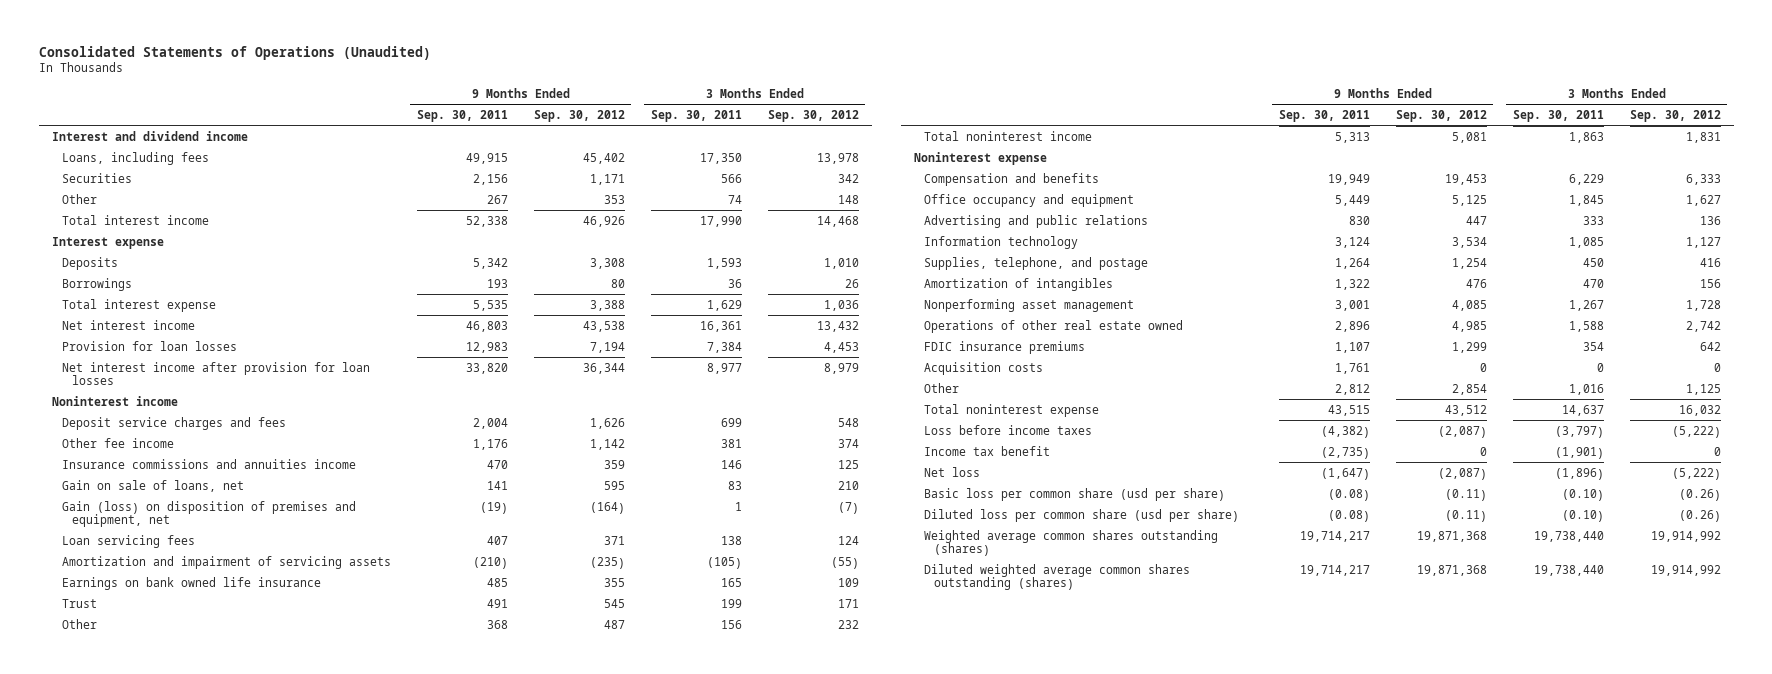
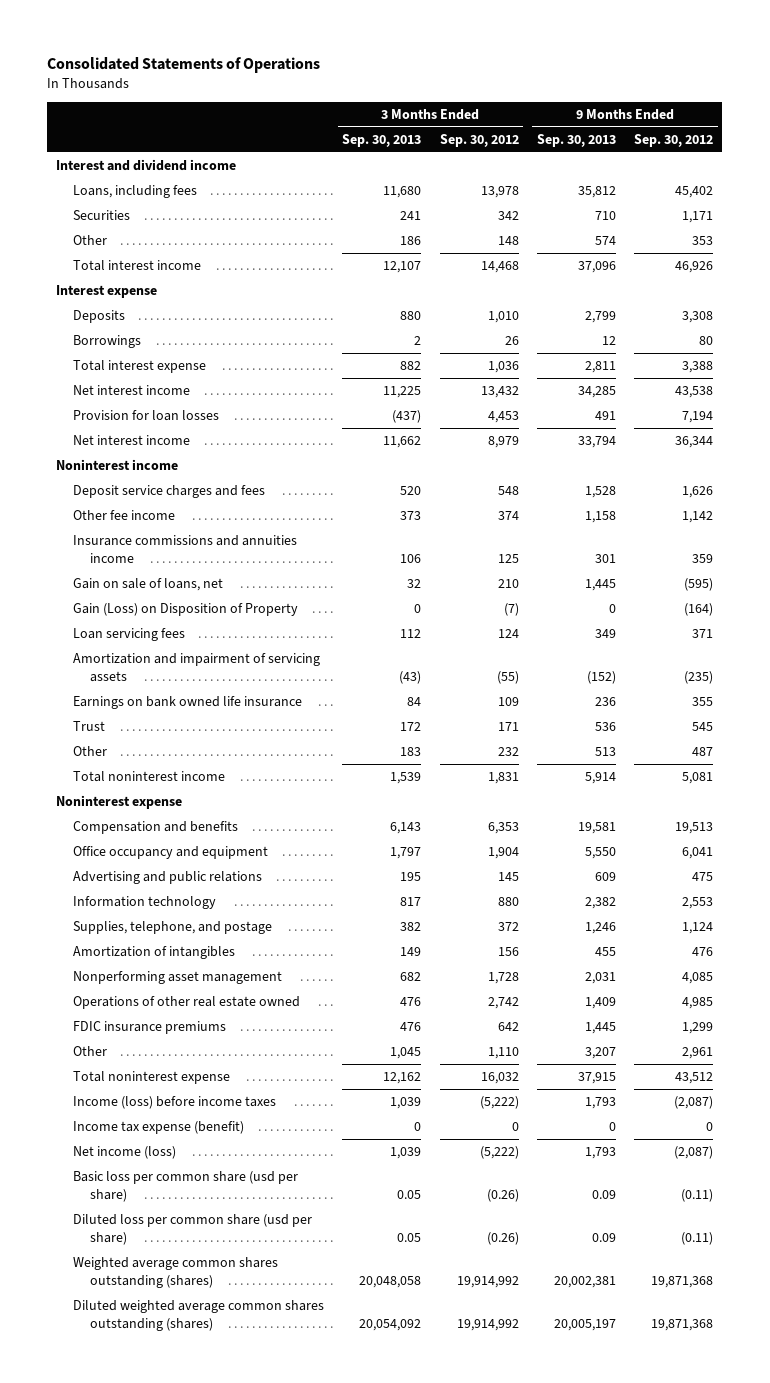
- Consolidated Statements of Operations (Unaudited)
+ Consolidated Statements of Operations
- | 9 Months Ended Sep. 30, 2011 | 9 Months Ended Sep. 30, 2012 | 3 Months Ended Sep. 30, 2011 | 3 Months Ended Sep. 30, 2012
+ | 3 Months Ended Sep. 30, 2013 | 3 Months Ended Sep. 30, 2012 | 9 Months Ended Sep. 30, 2013 | 9 Months Ended Sep. 30, 2012
- Net interest income after provision for loan losses | 33,820 | 36,344 | 8,977 | 8,979
+ Net interest income | 11,662 | 8,979 | 33,794 | 36,344
- Gain on sale of loans, net | 141 | 595 | 83 | 210
- Gain (loss) on disposition of premises and equipment, net | (19) | (164) | 1 | (7)
+ Gain on sale of loans, net | 32 | 210 | 1,445 | (595)
+ Gain (Loss) on Disposition of Property | 0 | (7) | 0 | (164)
- Compensation and benefits | 19,949 | 19,453 | 6,229 | 6,333
- Office occupancy and equipment | 5,449 | 5,125 | 1,845 | 1,627
- Advertising and public relations | 830 | 447 | 333 | 136
- Information technology | 3,124 | 3,534 | 1,085 | 1,127
- Supplies, telephone, and postage | 1,264 | 1,254 | 450 | 416
+ Compensation and benefits | 6,143 | 6,353 | 19,581 | 19,513
+ Office occupancy and equipment | 1,797 | 1,904 | 5,550 | 6,041
+ Advertising and public relations | 195 | 145 | 609 | 475
+ Information technology | 817 | 880 | 2,382 | 2,553
+ Supplies, telephone, and postage | 382 | 372 | 1,246 | 1,124
- Acquisition costs | 1,761 | 0 | 0 | 0
- Other | 2,812 | 2,854 | 1,016 | 1,125
+ Other | 1,045 | 1,110 | 3,207 | 2,961
- Loss before income taxes | (4,382) | (2,087) | (3,797) | (5,222)
- Income tax benefit | (2,735) | 0 | (1,901) | 0
- Net loss | (1,647) | (2,087) | (1,896) | (5,222)
+ Income (loss) before income taxes | 1,039 | (5,222) | 1,793 | (2,087)
+ Income tax expense (benefit) | 0 | 0 | 0 | 0
+ Net income (loss) | 1,039 | (5,222) | 1,793 | (2,087)

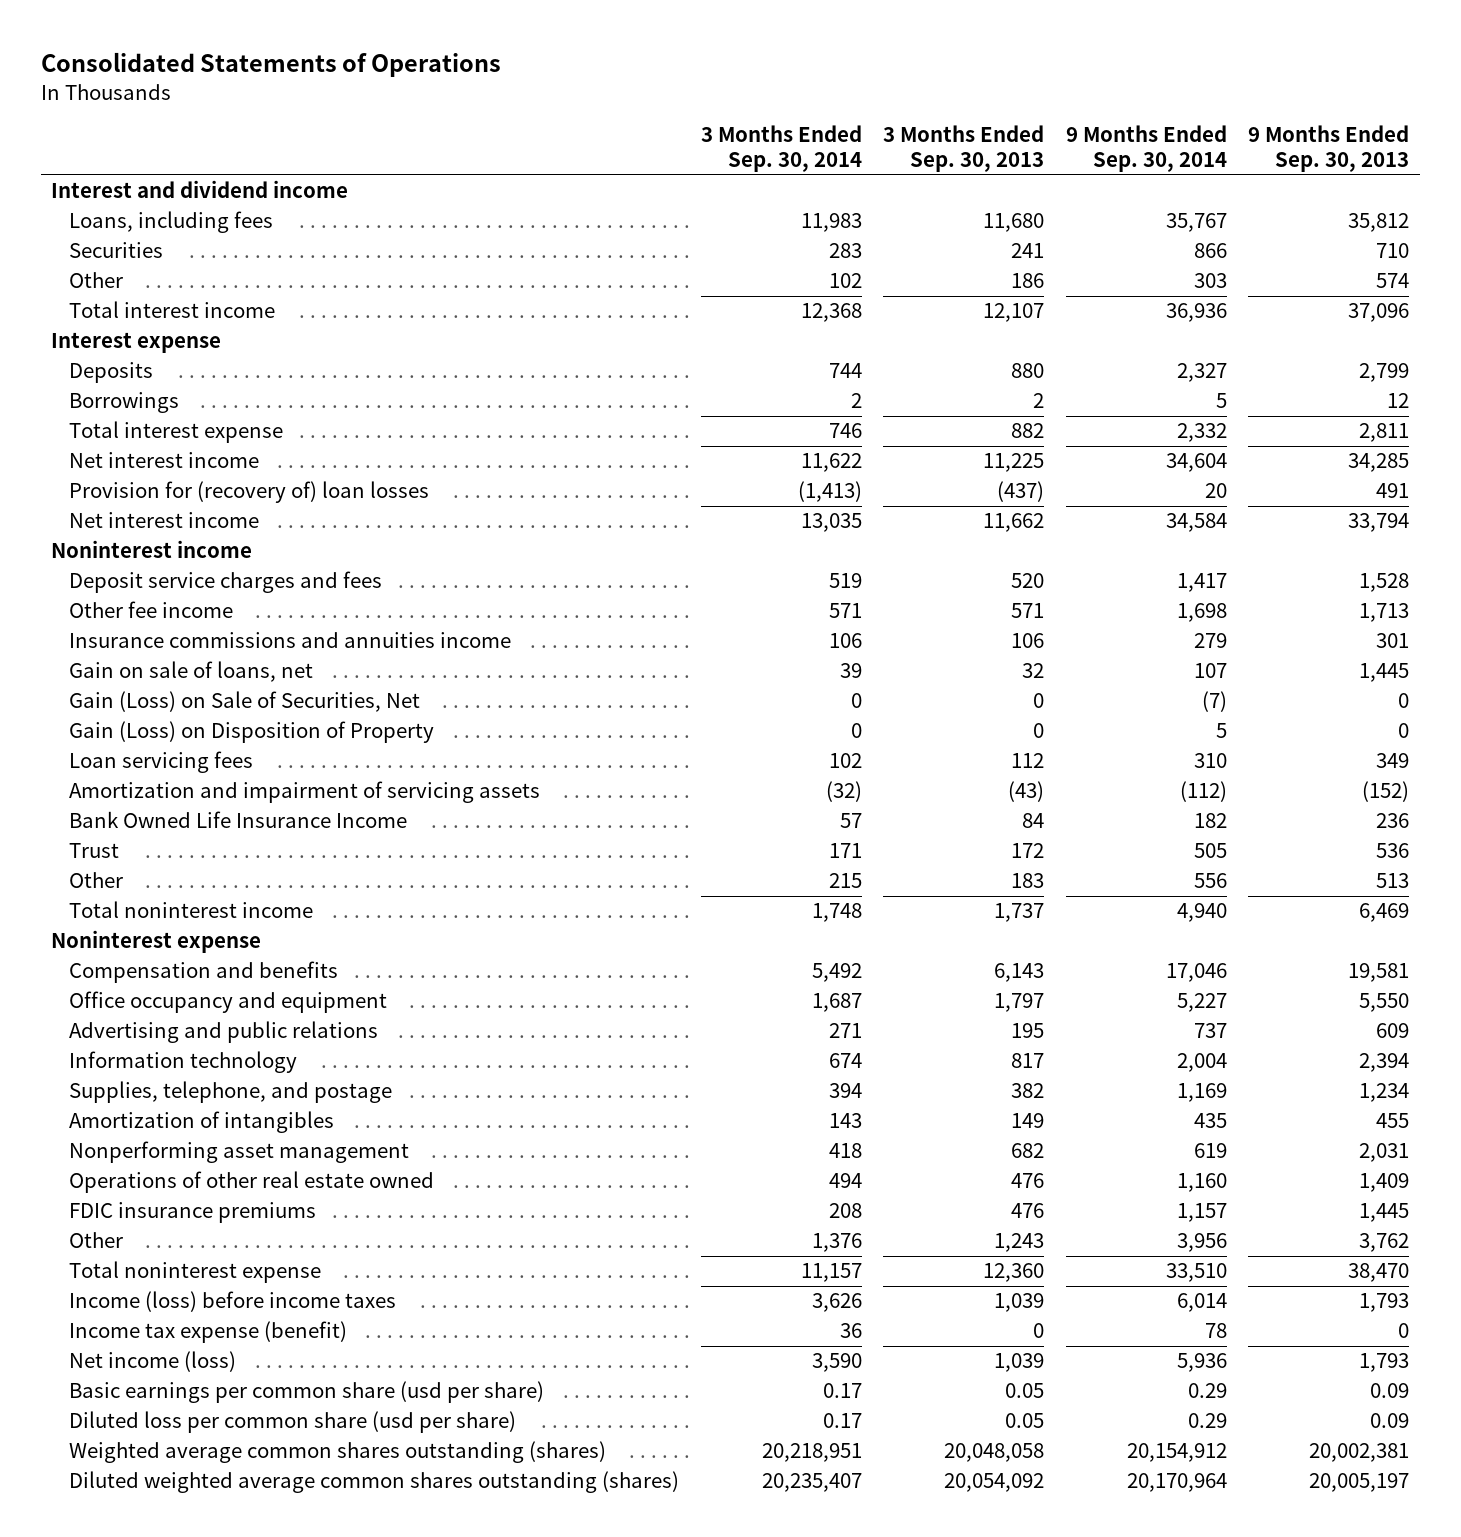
- | 3 Months Ended Sep. 30, 2013 | 3 Months Ended Sep. 30, 2012 | 9 Months Ended Sep. 30, 2013 | 9 Months Ended Sep. 30, 2012
+ | 3 Months Ended Sep. 30, 2014 | 3 Months Ended Sep. 30, 2013 | 9 Months Ended Sep. 30, 2014 | 9 Months Ended Sep. 30, 2013
- Provision for loan losses | (437) | 4,453 | 491 | 7,194
+ Provision for (recovery of) loan losses | (1,413) | (437) | 20 | 491
- Other fee income | 373 | 374 | 1,158 | 1,142
+ Other fee income | 571 | 571 | 1,698 | 1,713
+ Gain (Loss) on Sale of Securities, Net | 0 | 0 | (7) | 0
- Earnings on bank owned life insurance | 84 | 109 | 236 | 355
+ Bank Owned Life Insurance Income | 57 | 84 | 182 | 236
- Total noninterest income | 1,539 | 1,831 | 5,914 | 5,081
+ Total noninterest income | 1,748 | 1,737 | 4,940 | 6,469
- Information technology | 817 | 880 | 2,382 | 2,553
- Supplies, telephone, and postage | 382 | 372 | 1,246 | 1,124
+ Information technology | 674 | 817 | 2,004 | 2,394
+ Supplies, telephone, and postage | 394 | 382 | 1,169 | 1,234
- Other | 1,045 | 1,110 | 3,207 | 2,961
- Total noninterest expense | 12,162 | 16,032 | 37,915 | 43,512
+ Other | 1,376 | 1,243 | 3,956 | 3,762
+ Total noninterest expense | 11,157 | 12,360 | 33,510 | 38,470
- Basic loss per common share (usd per share) | 0.05 | (0.26) | 0.09 | (0.11)
+ Basic earnings per common share (usd per share) | 0.17 | 0.05 | 0.29 | 0.09

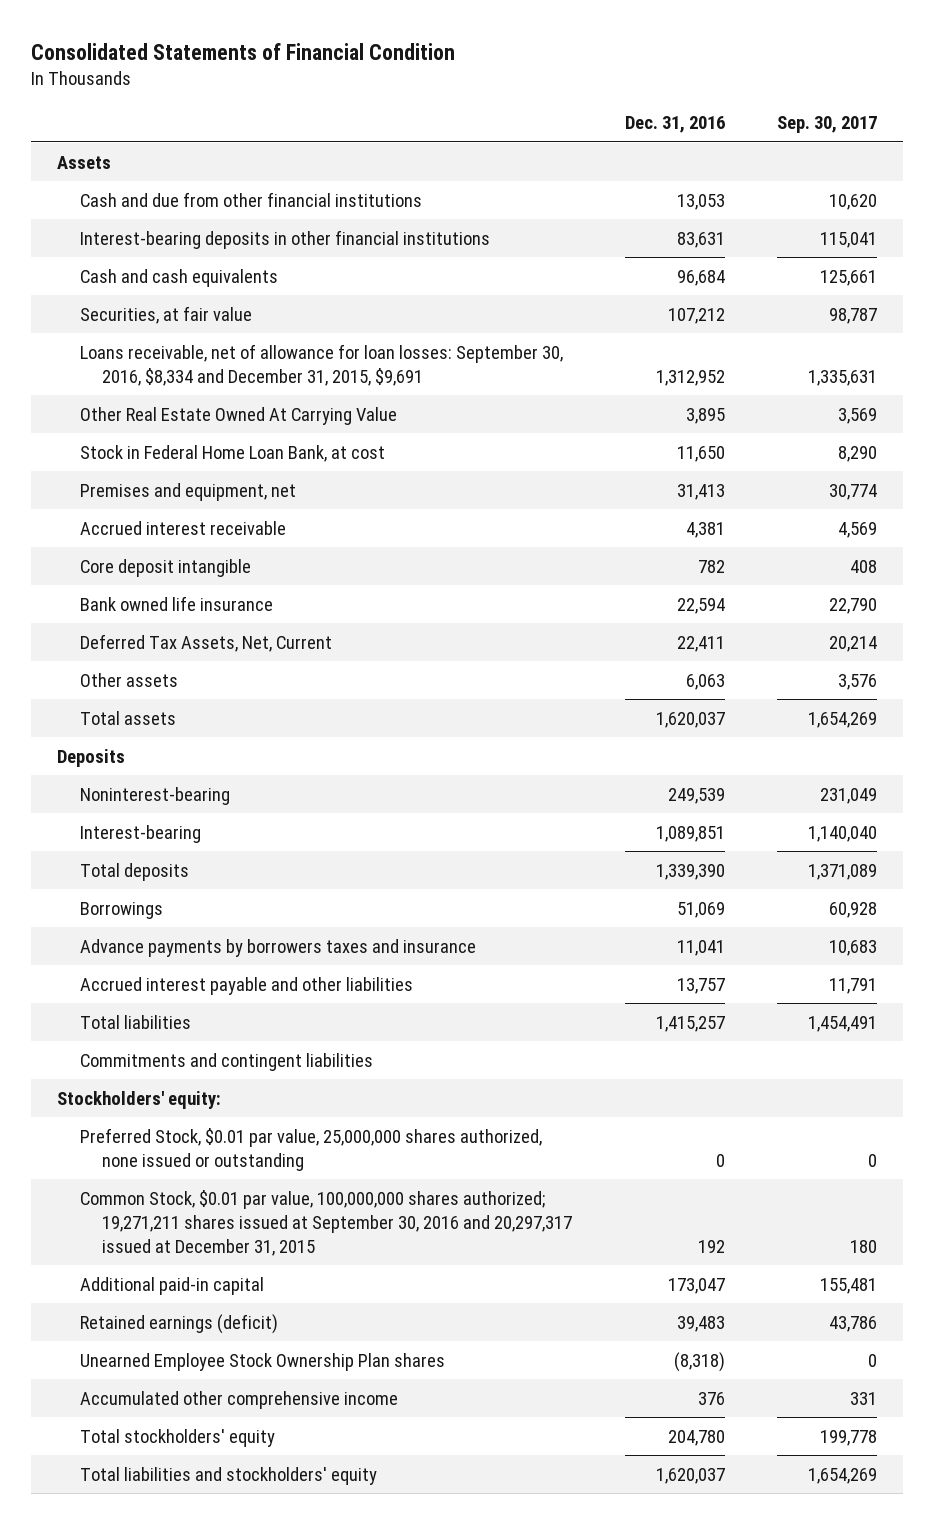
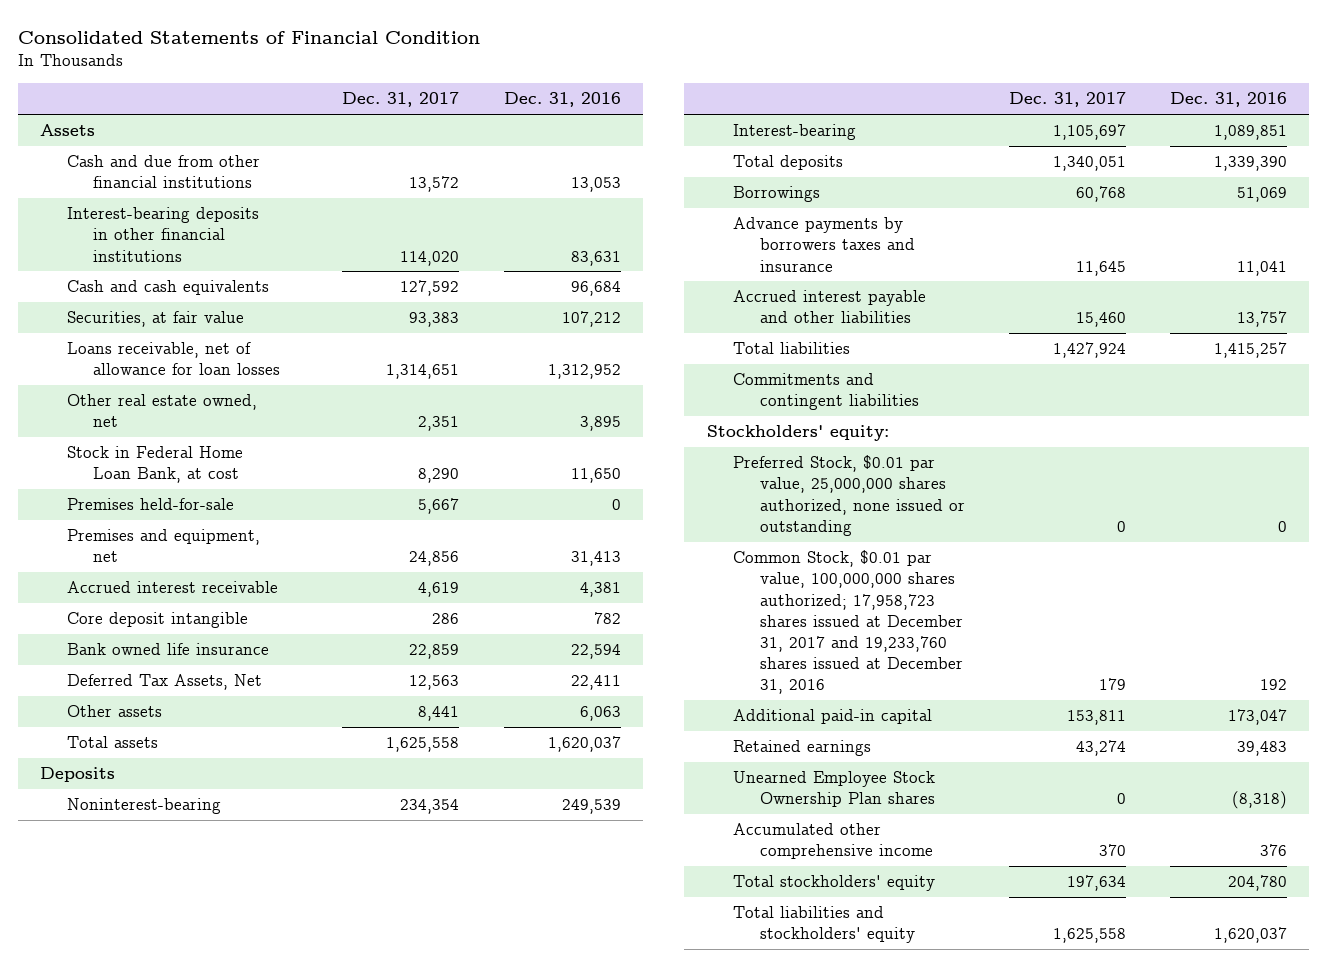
- | Dec. 31, 2016 | Sep. 30, 2017
+ | Dec. 31, 2017 | Dec. 31, 2016
- Loans receivable, net of allowance for loan losses: September 30, 2016, $8,334 and December 31, 2015, $9,691 | 1,312,952 | 1,335,631
- Other Real Estate Owned At Carrying Value | 3,895 | 3,569
+ Loans receivable, net of allowance for loan losses | 1,314,651 | 1,312,952
+ Other real estate owned, net | 2,351 | 3,895
+ Premises held-for-sale | 5,667 | 0
- Deferred Tax Assets, Net, Current | 22,411 | 20,214
+ Deferred Tax Assets, Net | 12,563 | 22,411
- Common Stock, $0.01 par value, 100,000,000 shares authorized; 19,271,211 shares issued at September 30, 2016 and 20,297,317 issued at December 31, 2015 | 192 | 180
+ Common Stock, $0.01 par value, 100,000,000 shares authorized; 17,958,723 shares issued at December 31, 2017 and 19,233,760 shares issued at December 31, 2016 | 179 | 192
- Retained earnings (deficit) | 39,483 | 43,786
+ Retained earnings | 43,274 | 39,483

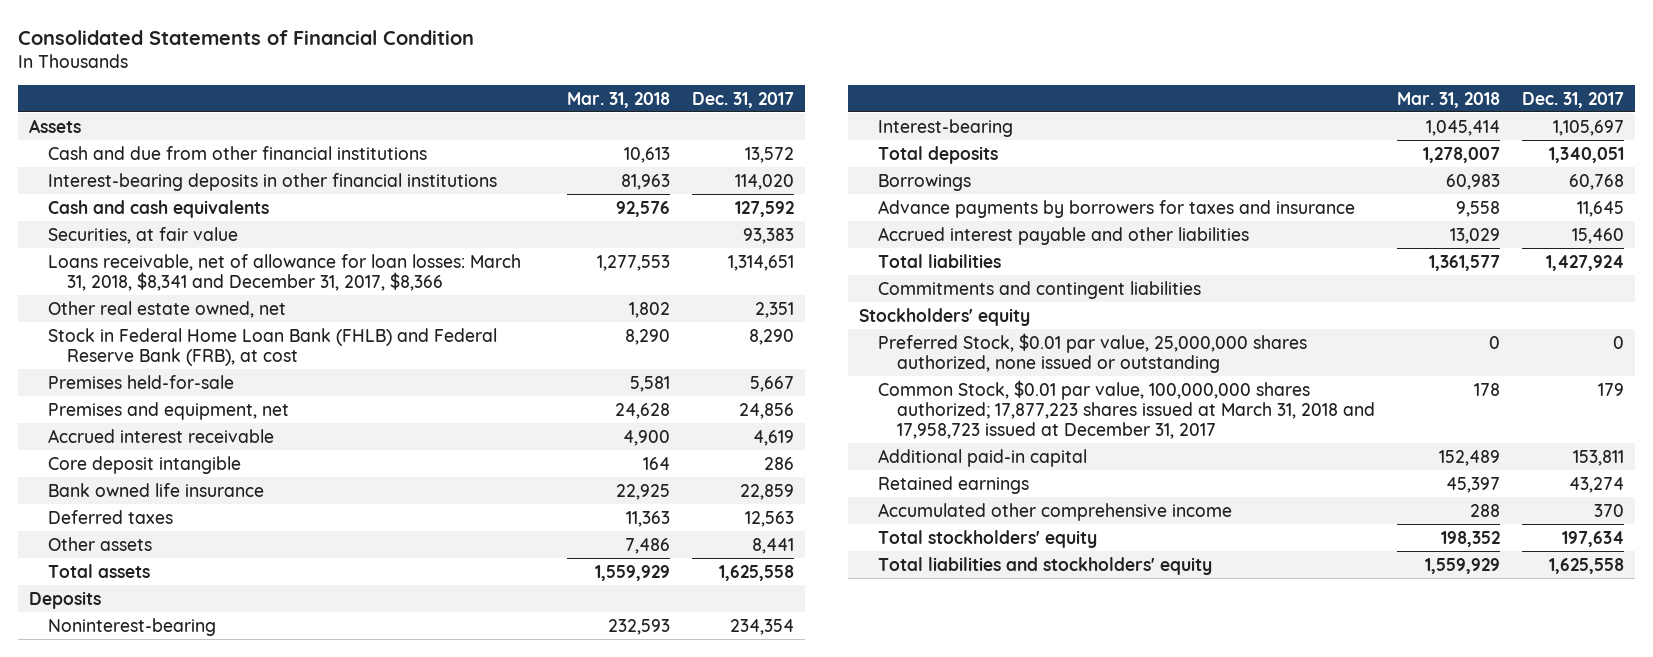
- | Dec. 31, 2017 | Dec. 31, 2016
+ | Mar. 31, 2018 | Dec. 31, 2017
- Loans receivable, net of allowance for loan losses | 1,314,651 | 1,312,952
+ Loans receivable, net of allowance for loan losses: March 31, 2018, $8,341 and December 31, 2017, $8,366 | 1,277,553 | 1,314,651
- Stock in Federal Home Loan Bank, at cost | 8,290 | 11,650
+ Stock in Federal Home Loan Bank (FHLB) and Federal Reserve Bank (FRB), at cost | 8,290 | 8,290
- Deferred Tax Assets, Net | 12,563 | 22,411
+ Deferred taxes | 11,363 | 12,563
- Advance payments by borrowers taxes and insurance | 11,645 | 11,041
+ Advance payments by borrowers for taxes and insurance | 9,558 | 11,645
- Stockholders' equity:
+ Stockholders' equity
- Common Stock, $0.01 par value, 100,000,000 shares authorized; 17,958,723 shares issued at December 31, 2017 and 19,233,760 shares issued at December 31, 2016 | 179 | 192
+ Common Stock, $0.01 par value, 100,000,000 shares authorized; 17,877,223 shares issued at March 31, 2018 and 17,958,723 issued at December 31, 2017 | 178 | 179
- Unearned Employee Stock Ownership Plan shares | 0 | (8,318)

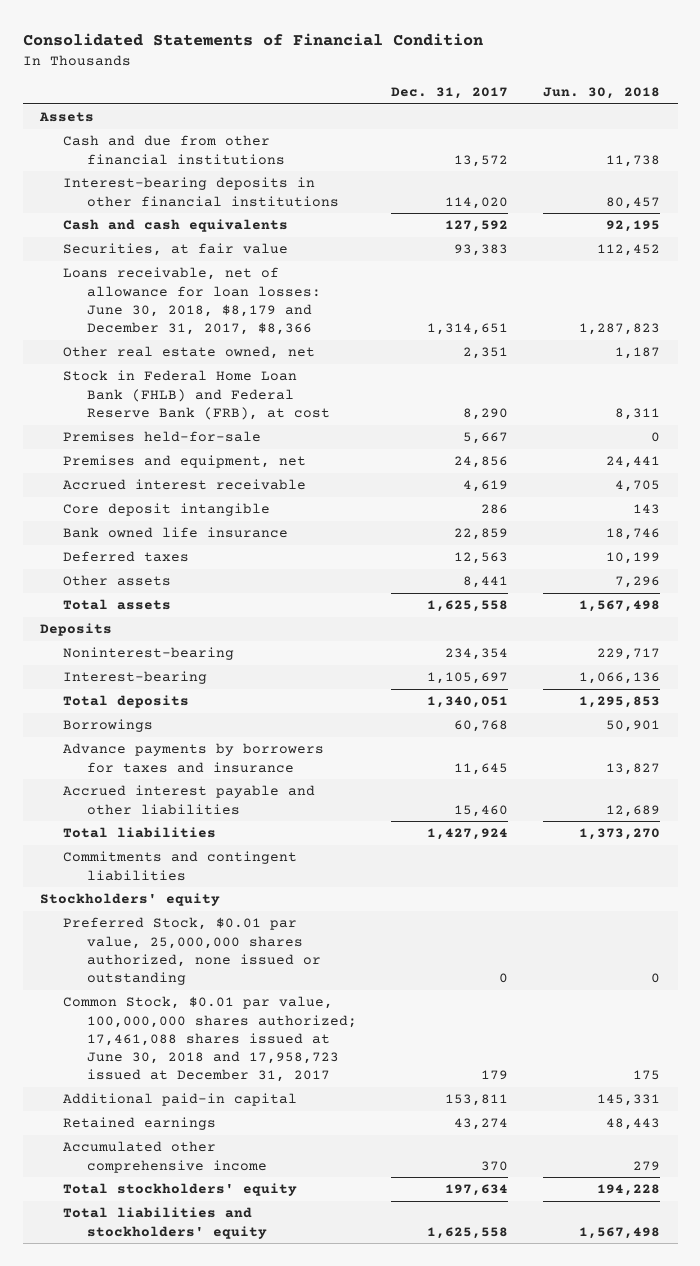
- | Mar. 31, 2018 | Dec. 31, 2017
+ | Dec. 31, 2017 | Jun. 30, 2018
- Loans receivable, net of allowance for loan losses: March 31, 2018, $8,341 and December 31, 2017, $8,366 | 1,277,553 | 1,314,651
+ Loans receivable, net of allowance for loan losses: June 30, 2018, $8,179 and December 31, 2017, $8,366 | 1,314,651 | 1,287,823
- Common Stock, $0.01 par value, 100,000,000 shares authorized; 17,877,223 shares issued at March 31, 2018 and 17,958,723 issued at December 31, 2017 | 178 | 179
+ Common Stock, $0.01 par value, 100,000,000 shares authorized; 17,461,088 shares issued at June 30, 2018 and 17,958,723 issued at December 31, 2017 | 179 | 175

